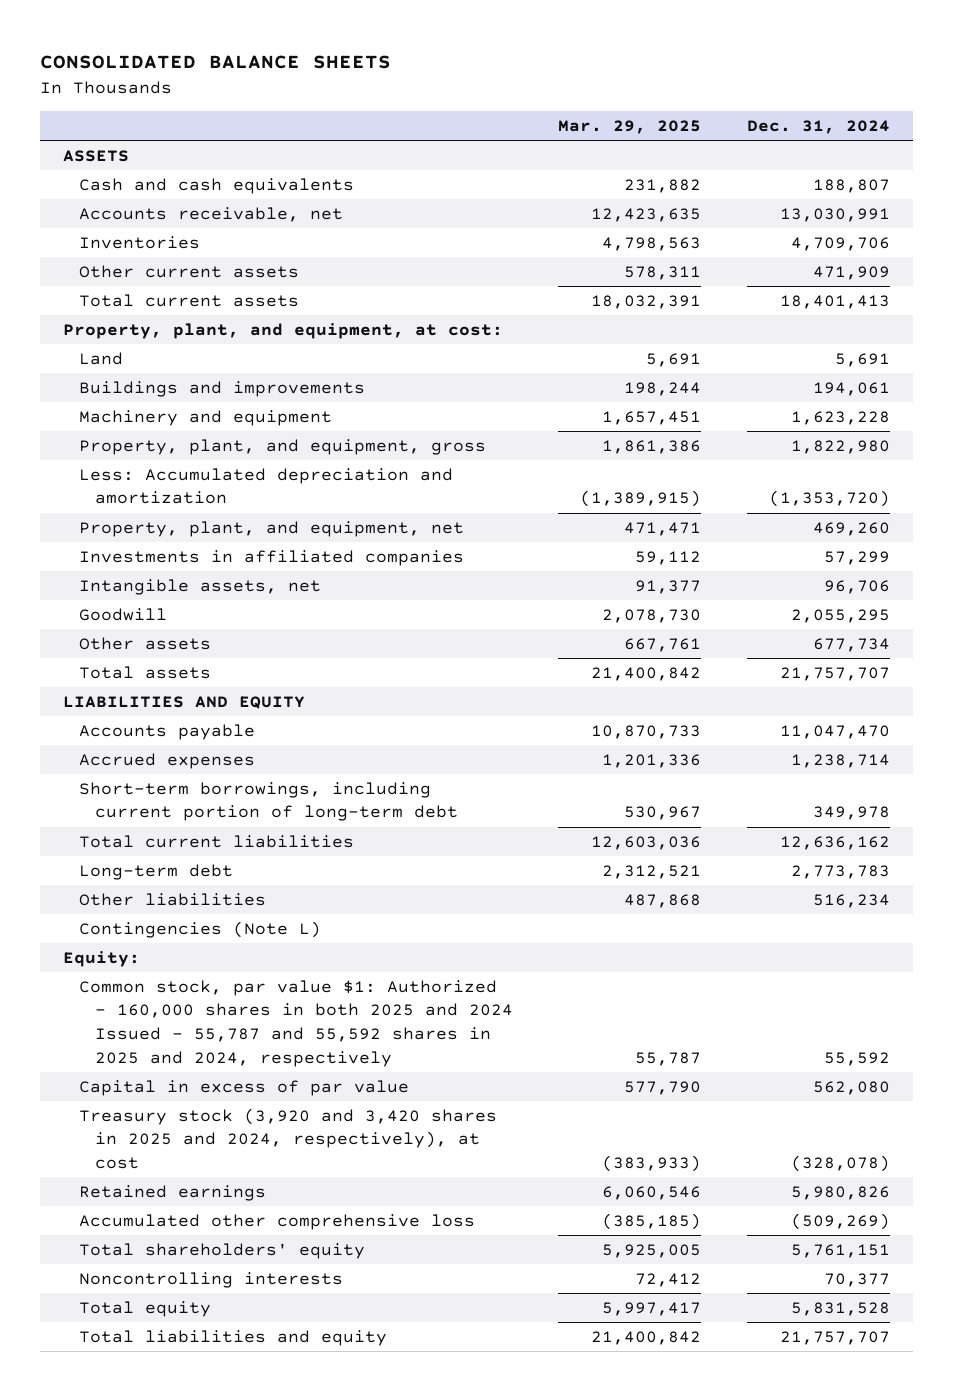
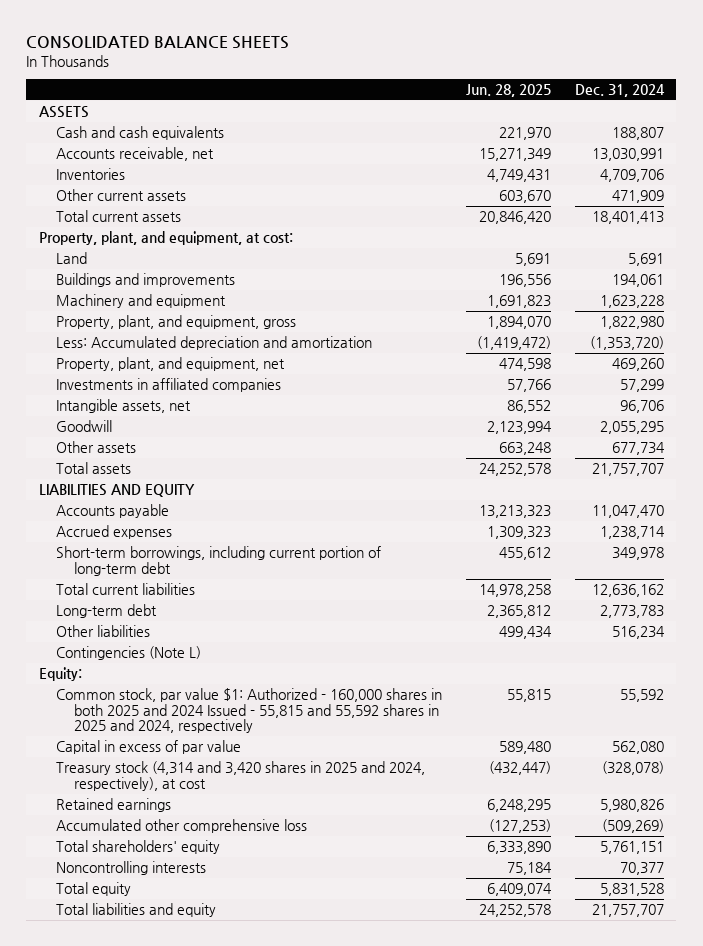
- | Mar. 29, 2025 | Dec. 31, 2024
+ | Jun. 28, 2025 | Dec. 31, 2024
- Common stock, par value $1: Authorized - 160,000 shares in both 2025 and 2024 Issued - 55,787 and 55,592 shares in 2025 and 2024, respectively | 55,787 | 55,592
+ Common stock, par value $1: Authorized - 160,000 shares in both 2025 and 2024 Issued - 55,815 and 55,592 shares in 2025 and 2024, respectively | 55,815 | 55,592
- Treasury stock (3,920 and 3,420 shares in 2025 and 2024, respectively), at cost | (383,933) | (328,078)
+ Treasury stock (4,314 and 3,420 shares in 2025 and 2024, respectively), at cost | (432,447) | (328,078)

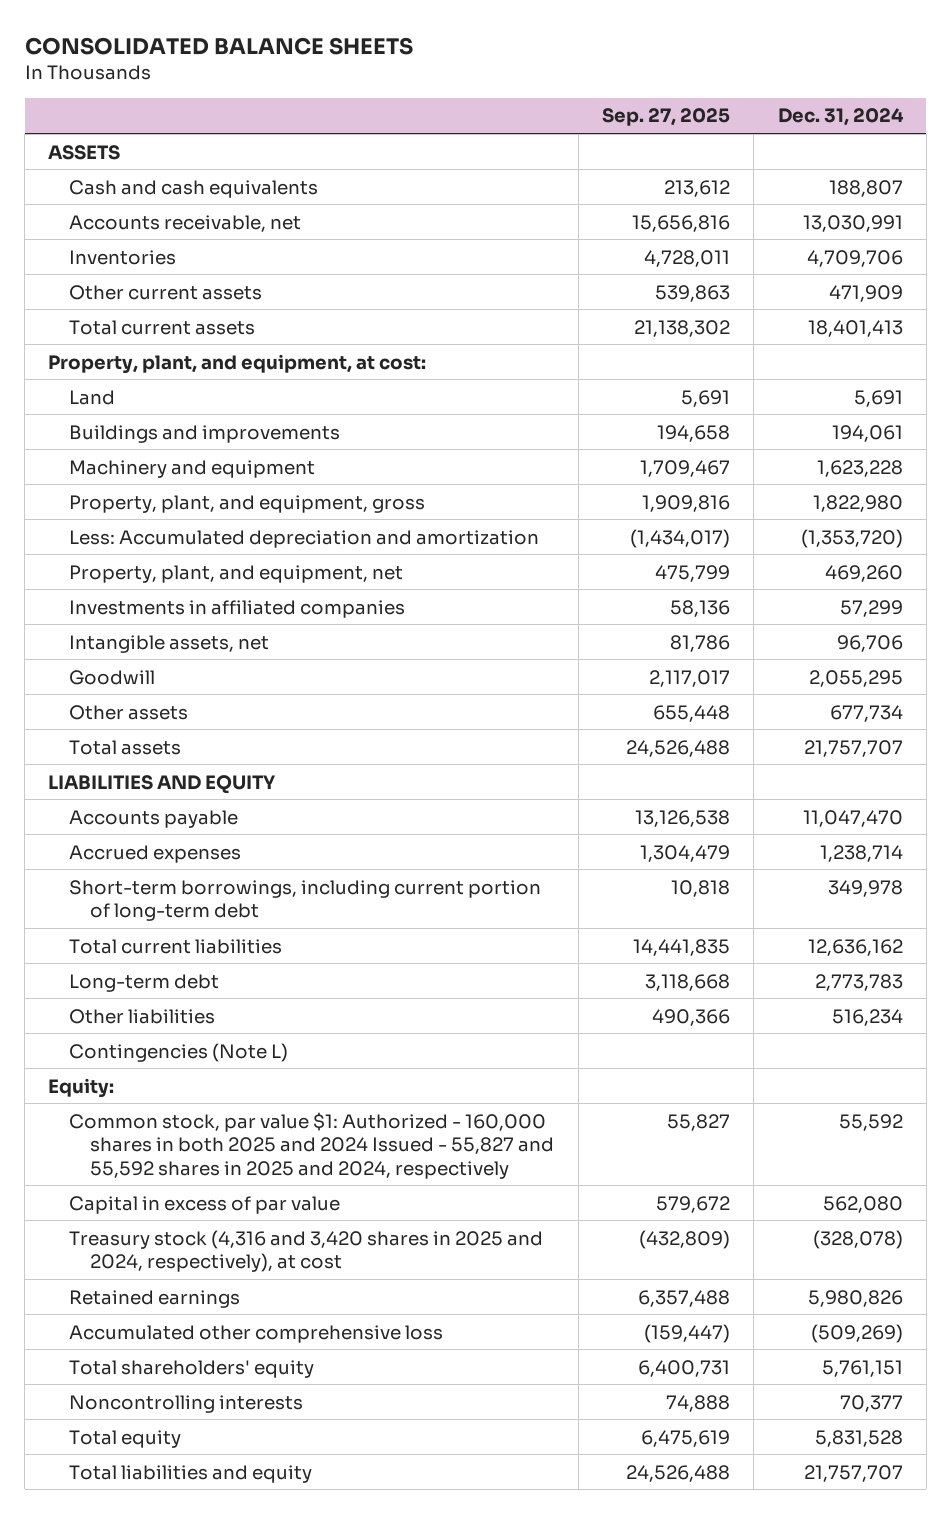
- | Jun. 28, 2025 | Dec. 31, 2024
+ | Sep. 27, 2025 | Dec. 31, 2024
- Common stock, par value $1: Authorized - 160,000 shares in both 2025 and 2024 Issued - 55,815 and 55,592 shares in 2025 and 2024, respectively | 55,815 | 55,592
+ Common stock, par value $1: Authorized - 160,000 shares in both 2025 and 2024 Issued - 55,827 and 55,592 shares in 2025 and 2024, respectively | 55,827 | 55,592
- Treasury stock (4,314 and 3,420 shares in 2025 and 2024, respectively), at cost | (432,447) | (328,078)
+ Treasury stock (4,316 and 3,420 shares in 2025 and 2024, respectively), at cost | (432,809) | (328,078)

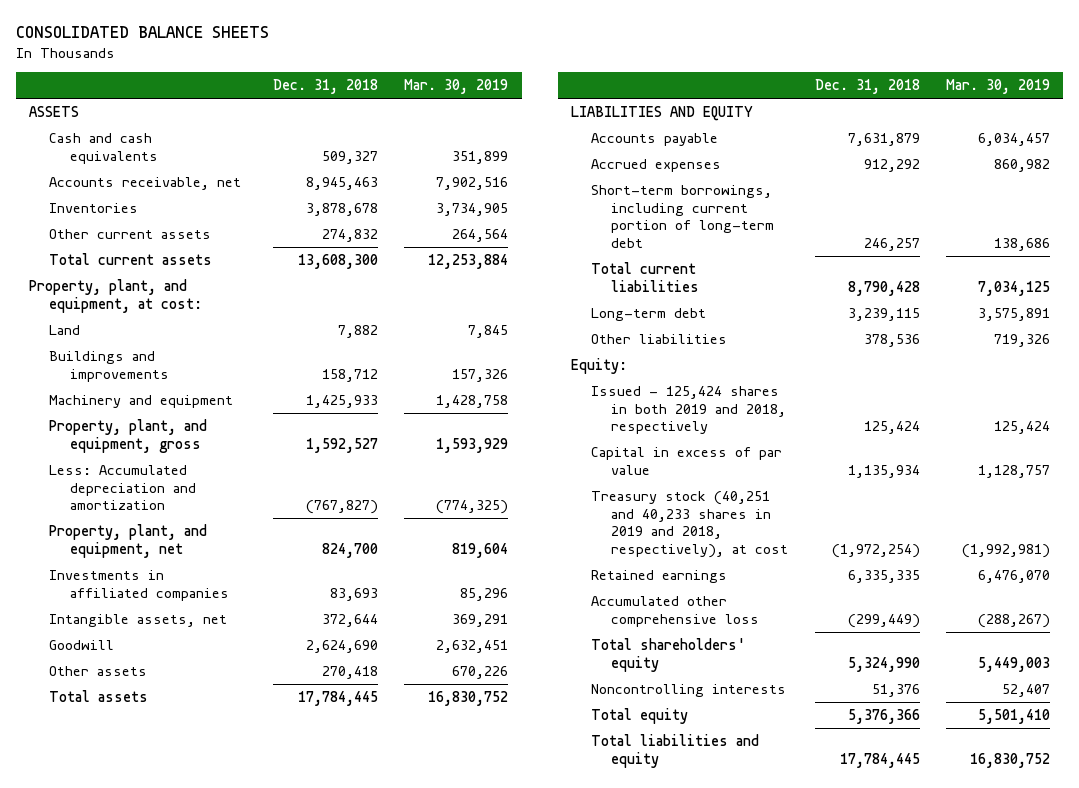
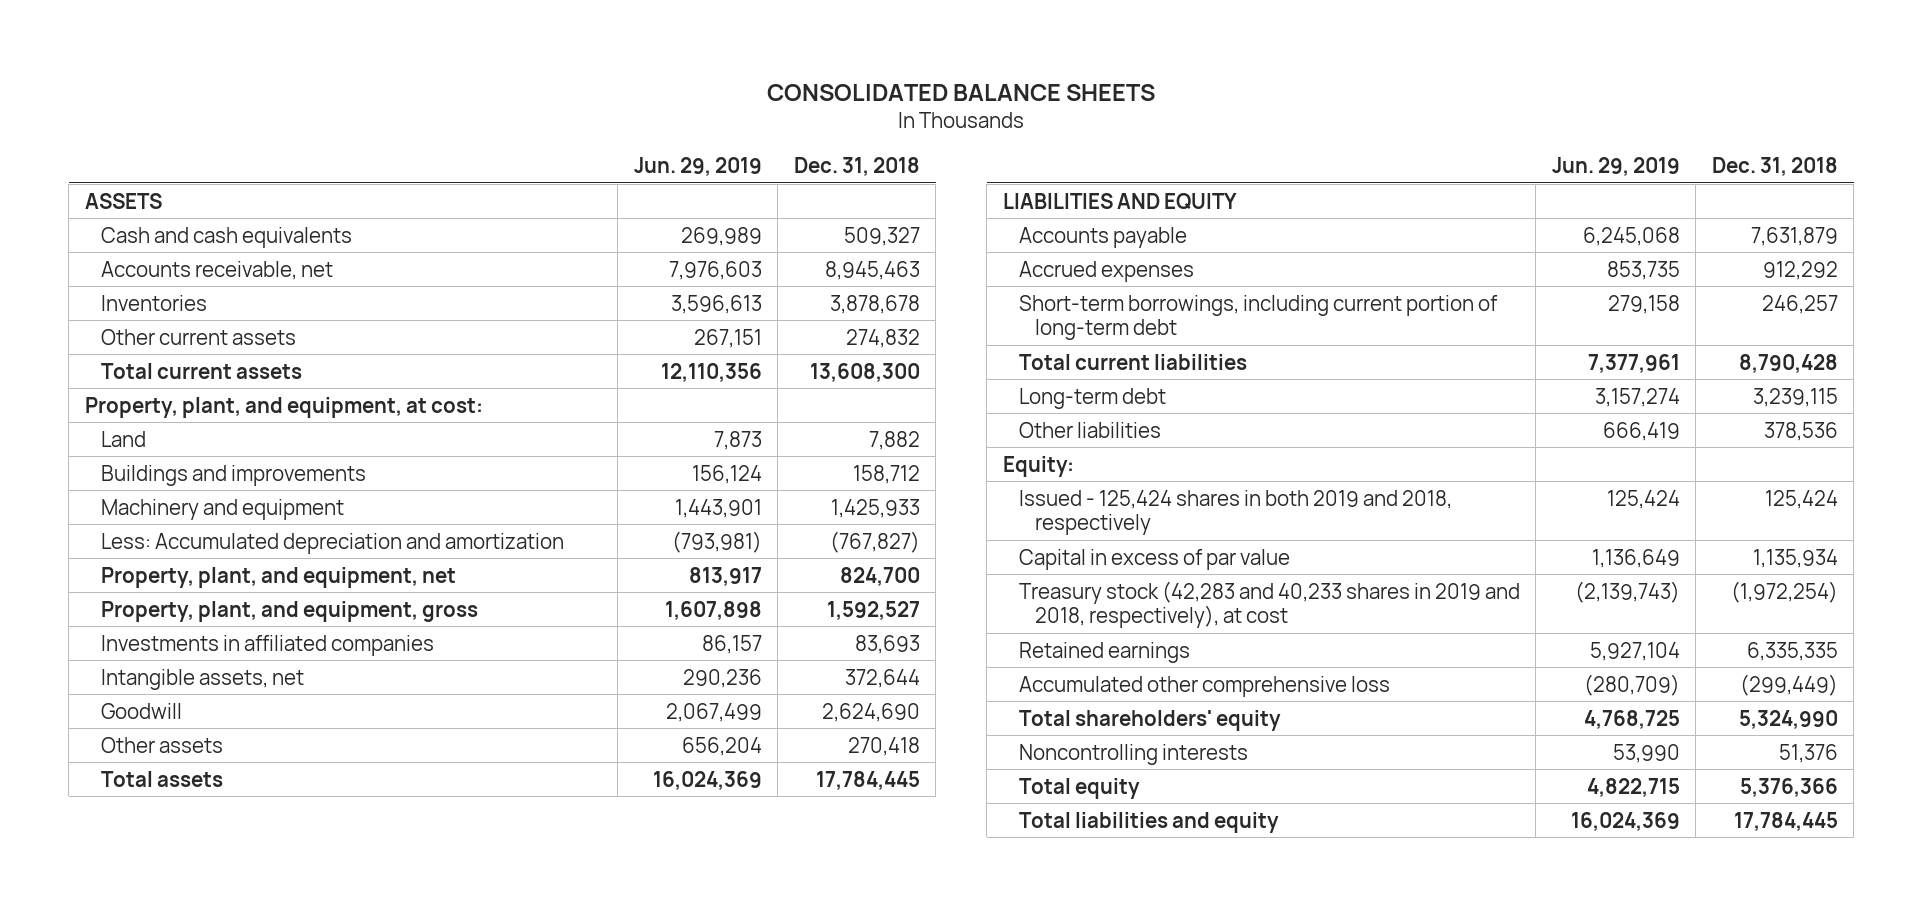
- | Dec. 31, 2018 | Mar. 30, 2019
+ | Jun. 29, 2019 | Dec. 31, 2018
moved down: Property, plant, and equipment, gross | 1,607,898 | 1,592,527
- Treasury stock (40,251 and 40,233 shares in 2019 and 2018, respectively), at cost | (1,972,254) | (1,992,981)
+ Treasury stock (42,283 and 40,233 shares in 2019 and 2018, respectively), at cost | (2,139,743) | (1,972,254)

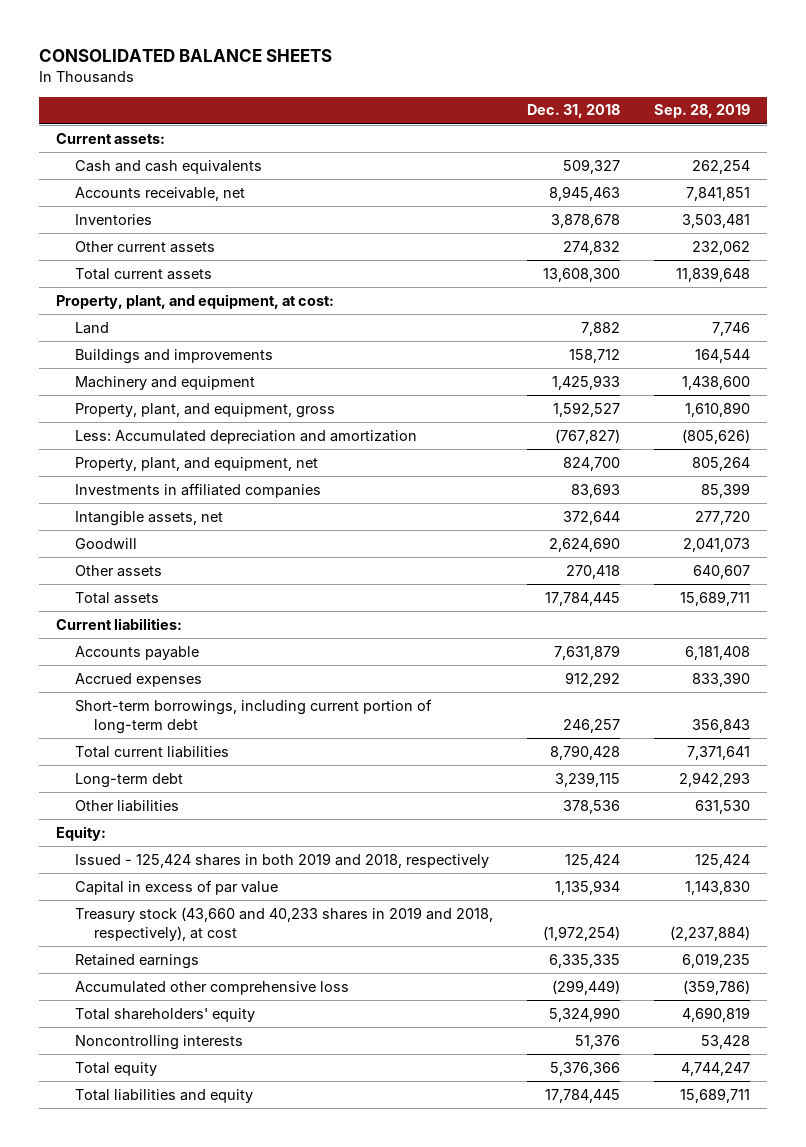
- | Jun. 29, 2019 | Dec. 31, 2018
+ | Dec. 31, 2018 | Sep. 28, 2019
- ASSETS
+ Current assets:
moved up: Property, plant, and equipment, gross | 1,592,527 | 1,610,890
- LIABILITIES AND EQUITY
+ Current liabilities:
- Treasury stock (42,283 and 40,233 shares in 2019 and 2018, respectively), at cost | (2,139,743) | (1,972,254)
+ Treasury stock (43,660 and 40,233 shares in 2019 and 2018, respectively), at cost | (1,972,254) | (2,237,884)

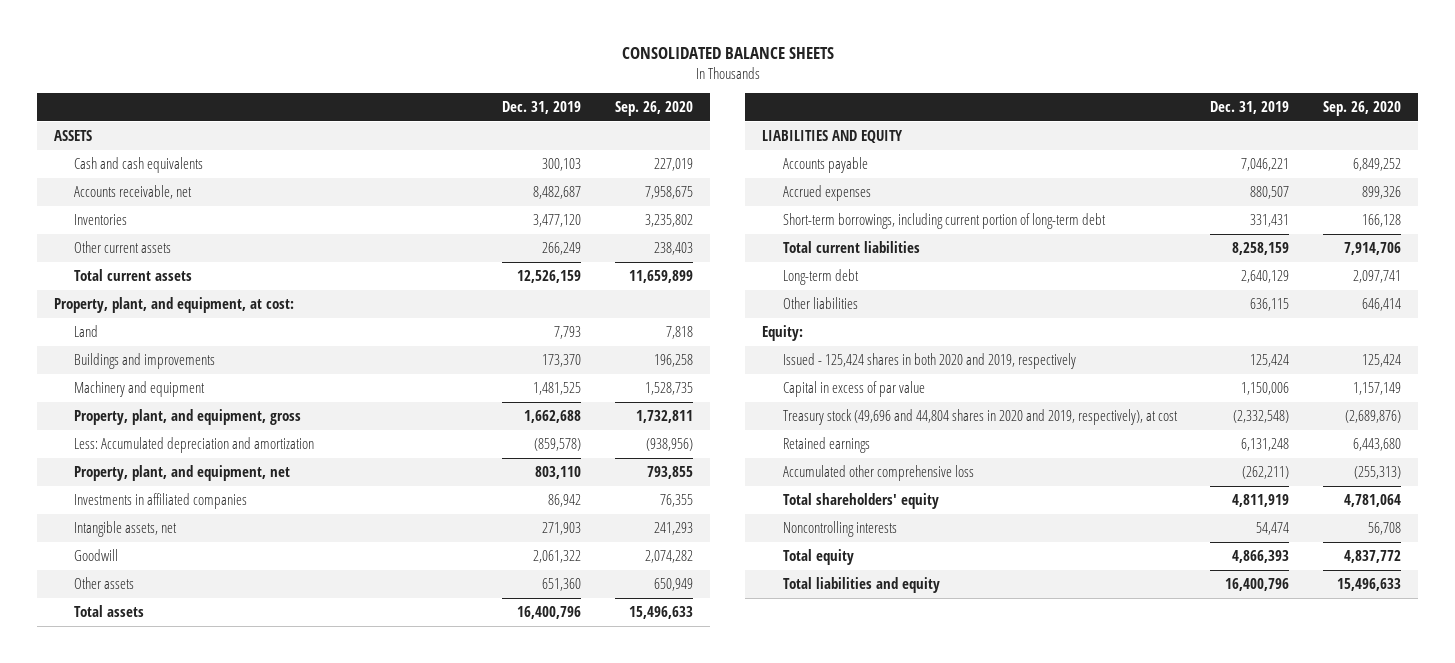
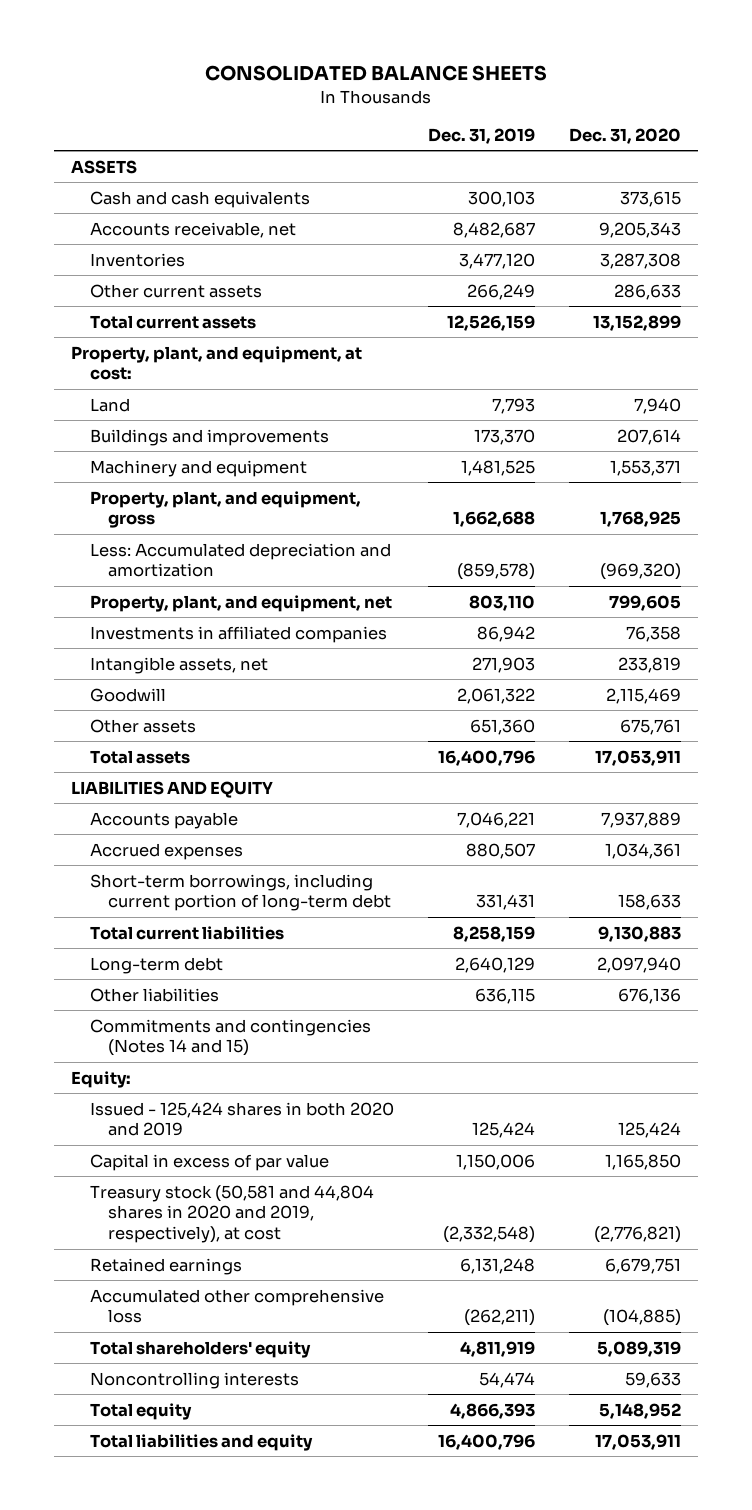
- | Dec. 31, 2019 | Sep. 26, 2020
+ | Dec. 31, 2019 | Dec. 31, 2020
+ Commitments and contingencies (Notes 14 and 15)
- Issued - 125,424 shares in both 2020 and 2019, respectively | 125,424 | 125,424
+ Issued - 125,424 shares in both 2020 and 2019 | 125,424 | 125,424
- Treasury stock (49,696 and 44,804 shares in 2020 and 2019, respectively), at cost | (2,332,548) | (2,689,876)
+ Treasury stock (50,581 and 44,804 shares in 2020 and 2019, respectively), at cost | (2,332,548) | (2,776,821)

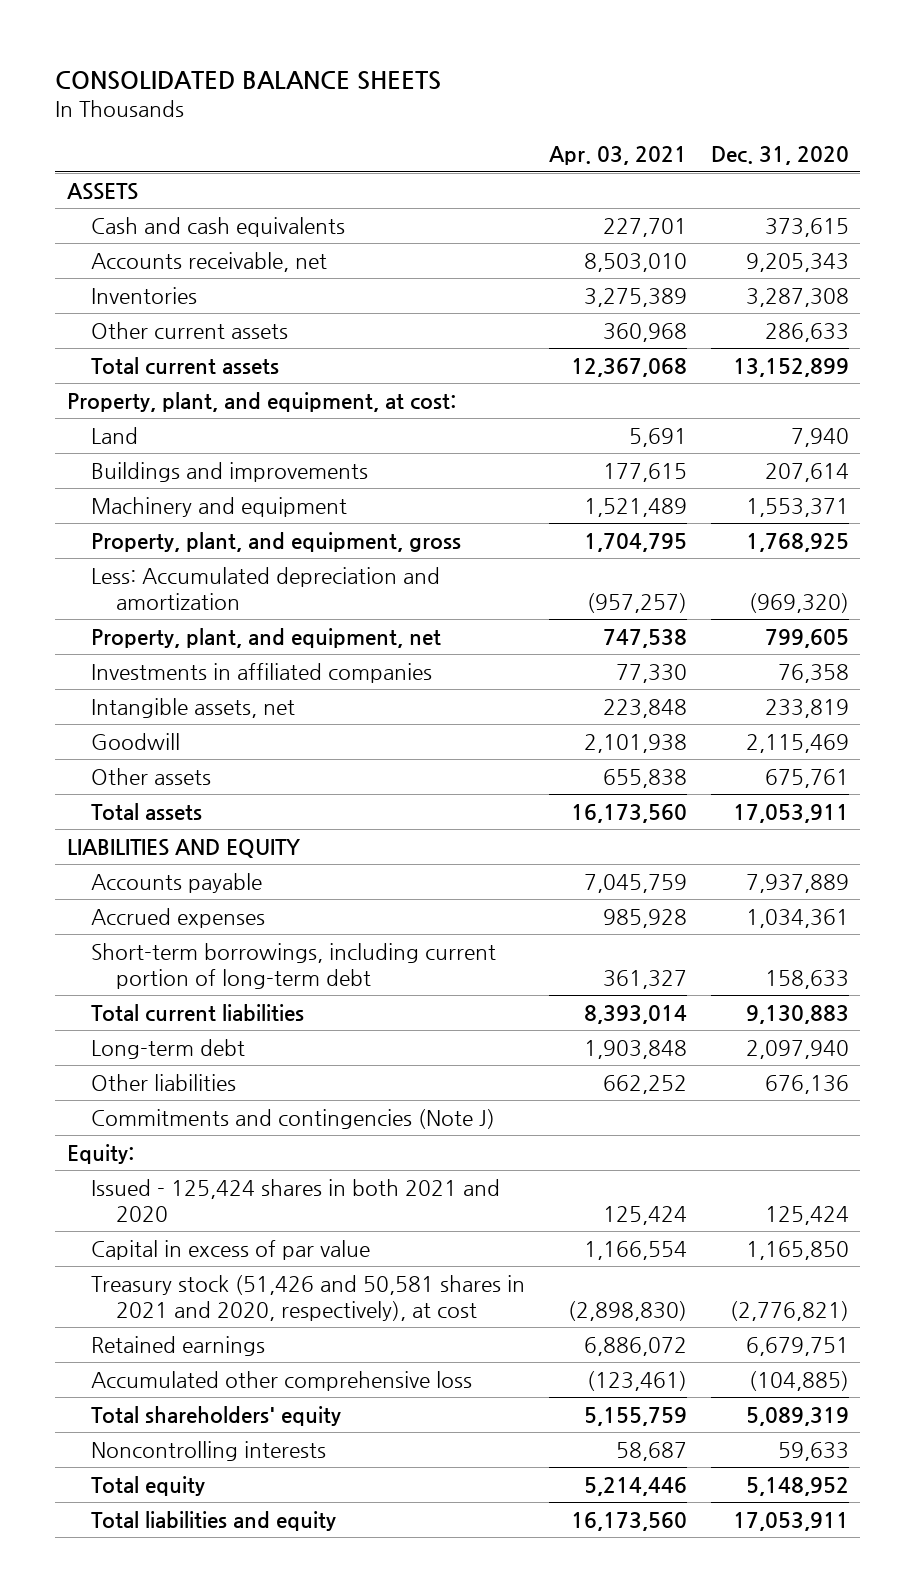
- | Dec. 31, 2019 | Dec. 31, 2020
+ | Apr. 03, 2021 | Dec. 31, 2020
- Commitments and contingencies (Notes 14 and 15)
+ Commitments and contingencies (Note J)
- Issued - 125,424 shares in both 2020 and 2019 | 125,424 | 125,424
+ Issued - 125,424 shares in both 2021 and 2020 | 125,424 | 125,424
- Treasury stock (50,581 and 44,804 shares in 2020 and 2019, respectively), at cost | (2,332,548) | (2,776,821)
+ Treasury stock (51,426 and 50,581 shares in 2021 and 2020, respectively), at cost | (2,898,830) | (2,776,821)

